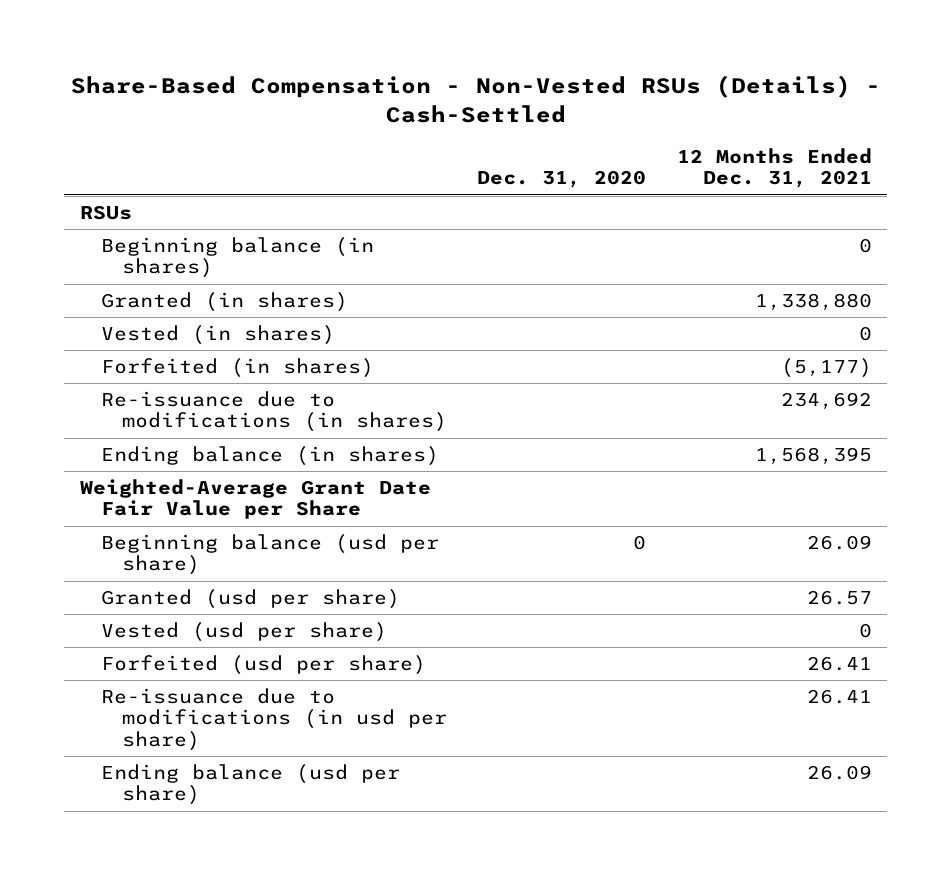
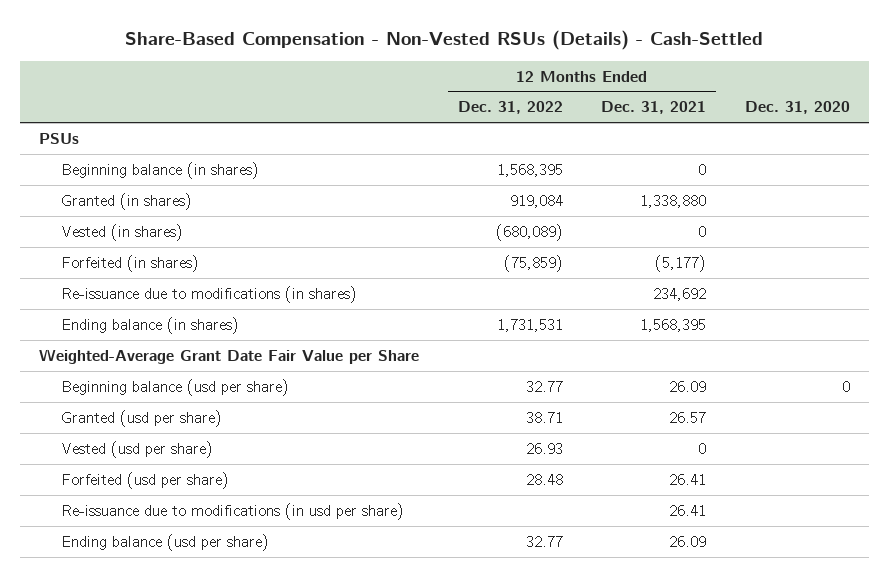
- | Dec. 31, 2020 | 12 Months Ended Dec. 31, 2021
+ | 12 Months Ended Dec. 31, 2022 | 12 Months Ended Dec. 31, 2021 | Dec. 31, 2020
- RSUs
+ PSUs

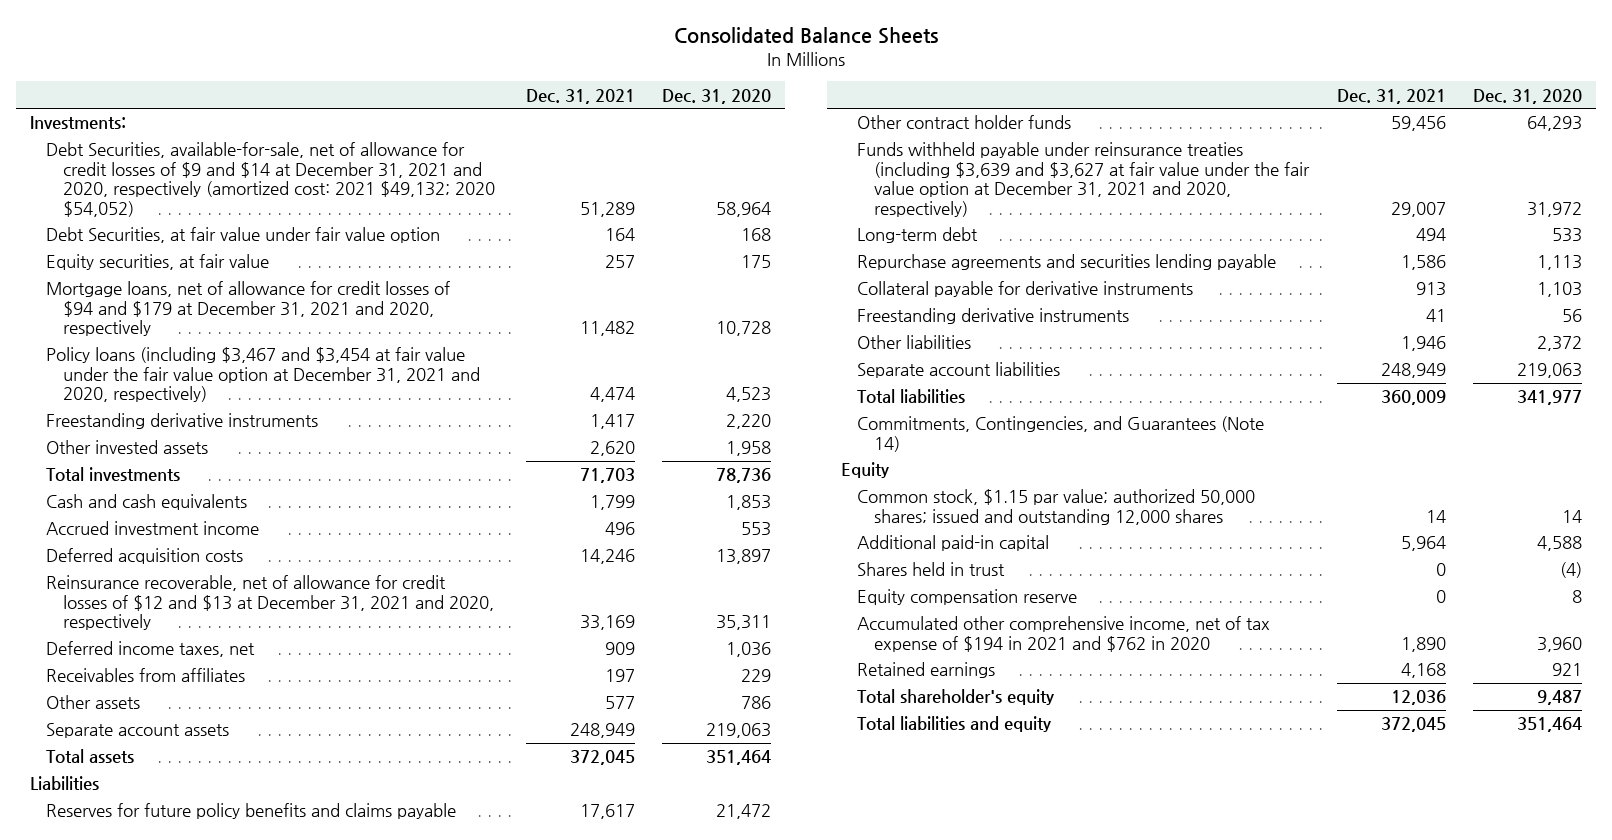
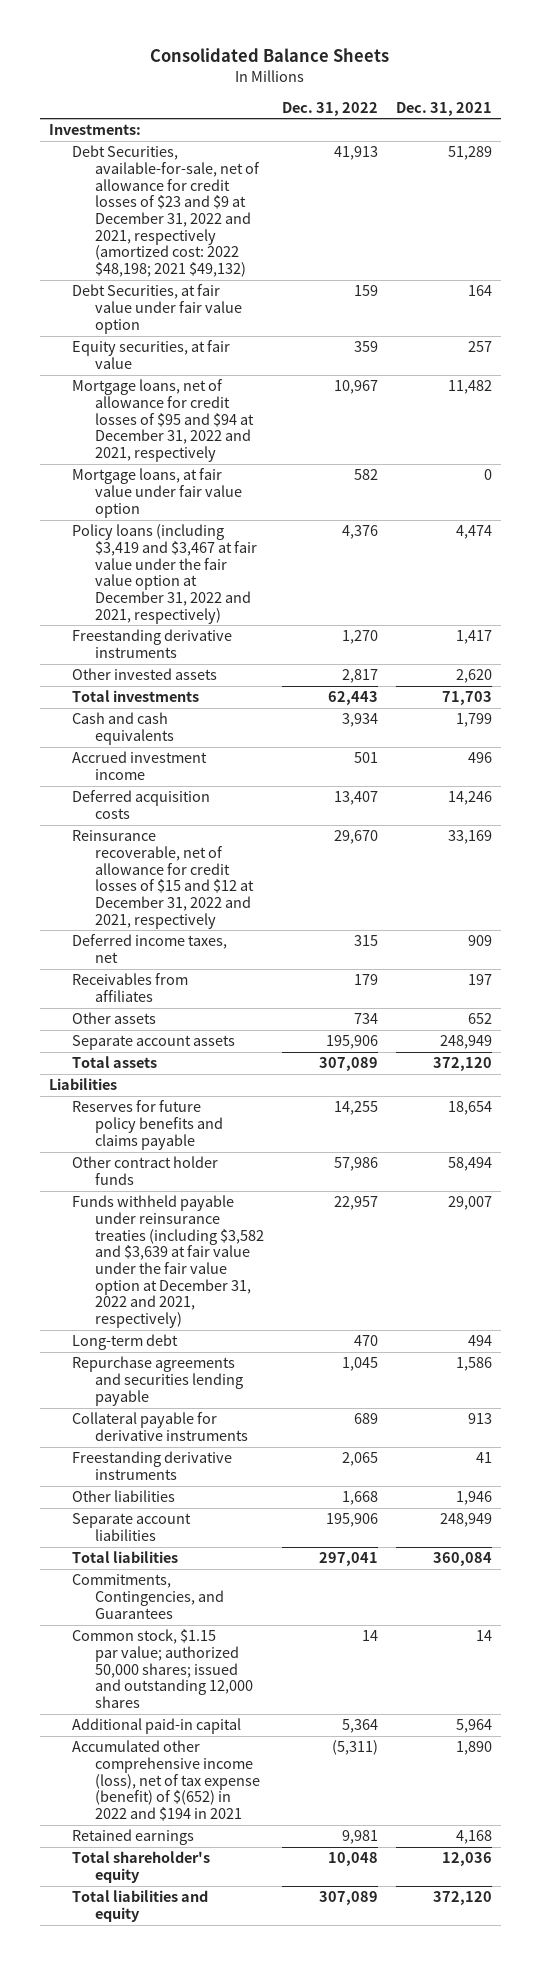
- | Dec. 31, 2021 | Dec. 31, 2020
+ | Dec. 31, 2022 | Dec. 31, 2021
- Debt Securities, available-for-sale, net of allowance for credit losses of $9 and $14 at December 31, 2021 and 2020, respectively (amortized cost: 2021 $49,132; 2020 $54,052) | 51,289 | 58,964
+ Debt Securities, available-for-sale, net of allowance for credit losses of $23 and $9 at December 31, 2022 and 2021, respectively (amortized cost: 2022 $48,198; 2021 $49,132) | 41,913 | 51,289
- Mortgage loans, net of allowance for credit losses of $94 and $179 at December 31, 2021 and 2020, respectively | 11,482 | 10,728
- Policy loans (including $3,467 and $3,454 at fair value under the fair value option at December 31, 2021 and 2020, respectively) | 4,474 | 4,523
+ Mortgage loans, net of allowance for credit losses of $95 and $94 at December 31, 2022 and 2021, respectively | 10,967 | 11,482
+ Mortgage loans, at fair value under fair value option | 582 | 0
+ Policy loans (including $3,419 and $3,467 at fair value under the fair value option at December 31, 2022 and 2021, respectively) | 4,376 | 4,474
- Reinsurance recoverable, net of allowance for credit losses of $12 and $13 at December 31, 2021 and 2020, respectively | 33,169 | 35,311
+ Reinsurance recoverable, net of allowance for credit losses of $15 and $12 at December 31, 2022 and 2021, respectively | 29,670 | 33,169
- Other assets | 577 | 786
+ Other assets | 734 | 652
- Total assets | 372,045 | 351,464
+ Total assets | 307,089 | 372,120
- Reserves for future policy benefits and claims payable | 17,617 | 21,472
- Other contract holder funds | 59,456 | 64,293
- Funds withheld payable under reinsurance treaties (including $3,639 and $3,627 at fair value under the fair value option at December 31, 2021 and 2020, respectively) | 29,007 | 31,972
+ Reserves for future policy benefits and claims payable | 14,255 | 18,654
+ Other contract holder funds | 57,986 | 58,494
+ Funds withheld payable under reinsurance treaties (including $3,582 and $3,639 at fair value under the fair value option at December 31, 2022 and 2021, respectively) | 22,957 | 29,007
- Total liabilities | 360,009 | 341,977
- Commitments, Contingencies, and Guarantees (Note 14)
- Equity
+ Total liabilities | 297,041 | 360,084
+ Commitments, Contingencies, and Guarantees
- Shares held in trust | 0 | (4)
- Equity compensation reserve | 0 | 8
- Accumulated other comprehensive income, net of tax expense of $194 in 2021 and $762 in 2020 | 1,890 | 3,960
+ Accumulated other comprehensive income (loss), net of tax expense (benefit) of $(652) in 2022 and $194 in 2021 | (5,311) | 1,890
- Total liabilities and equity | 372,045 | 351,464
+ Total liabilities and equity | 307,089 | 372,120

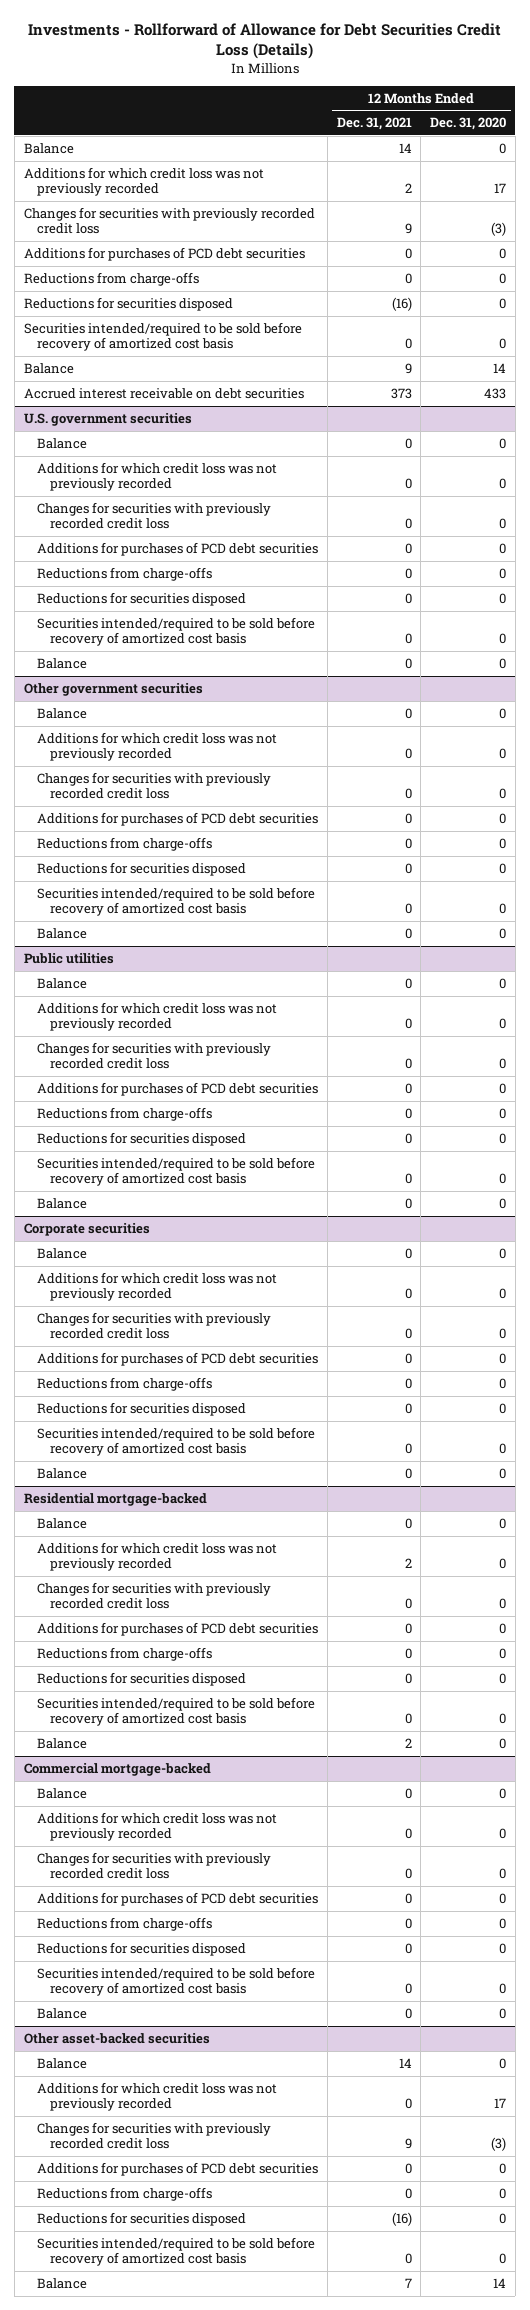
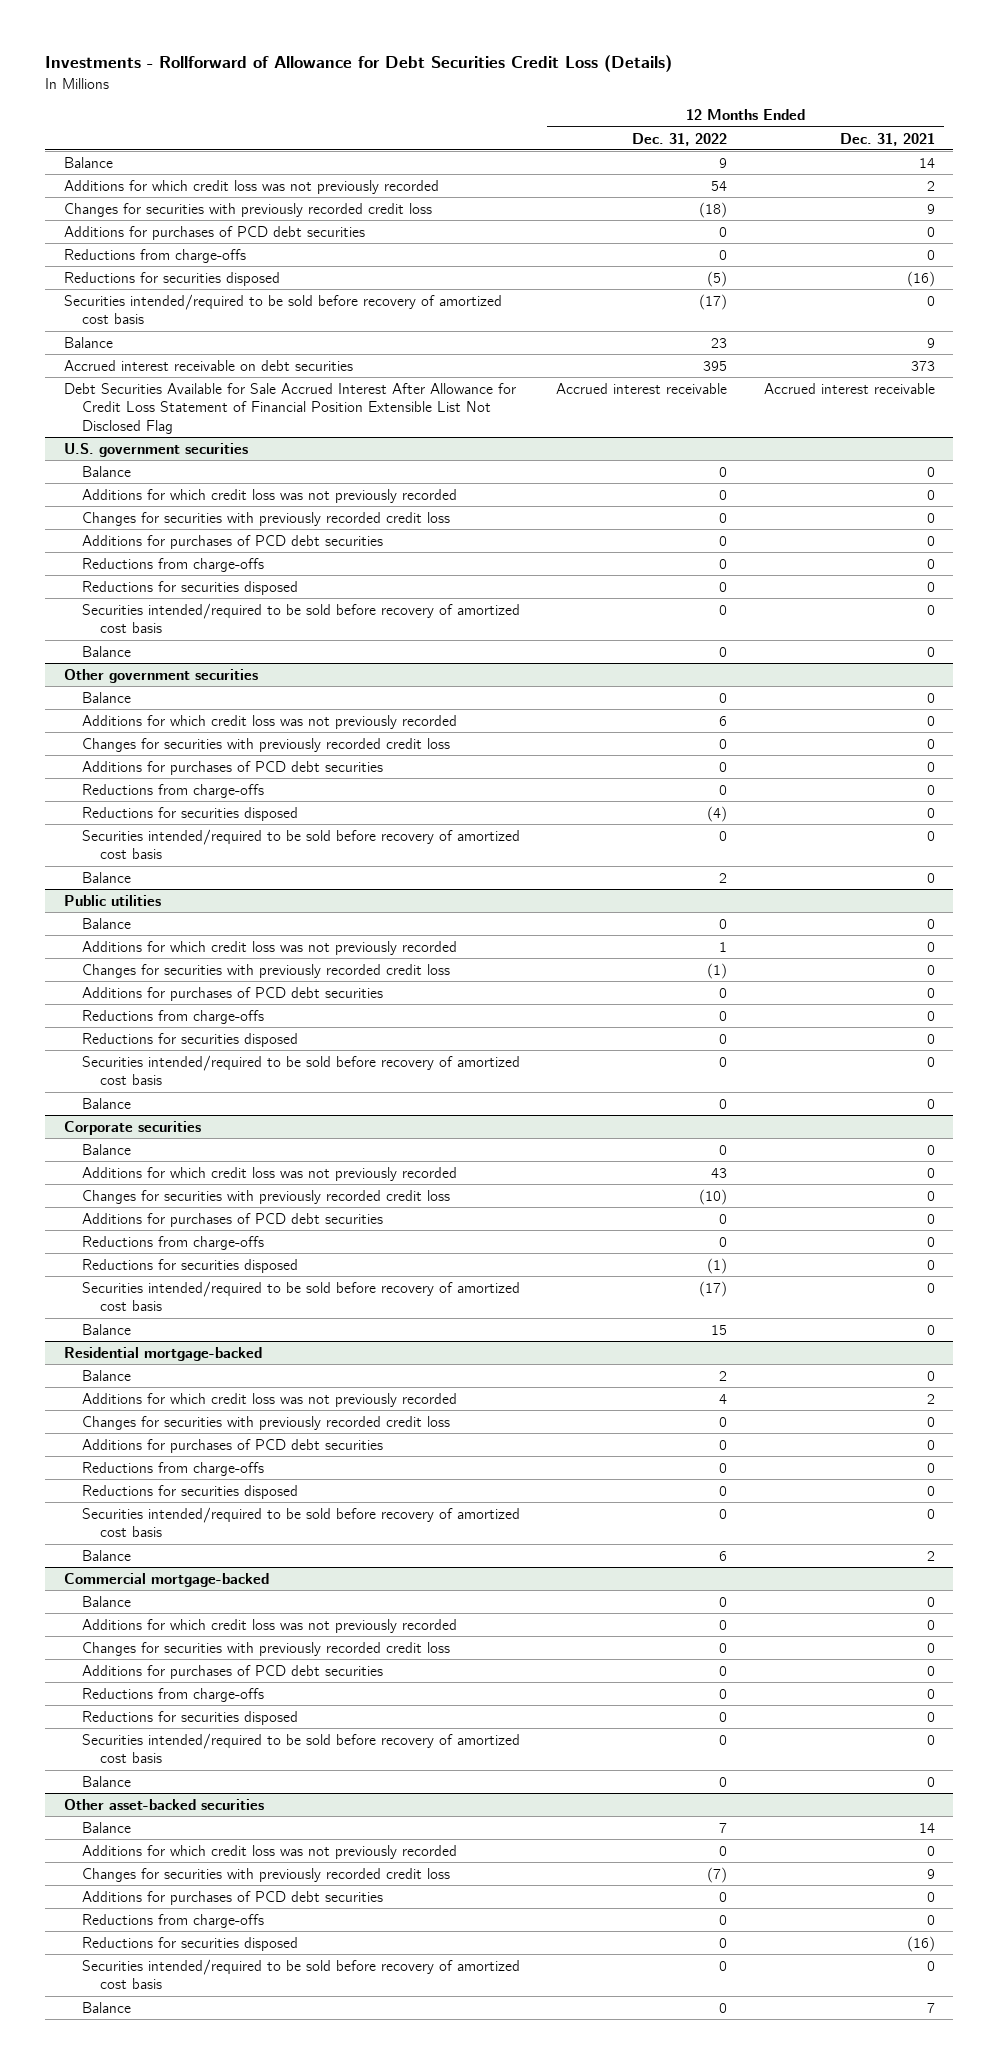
- | 12 Months Ended Dec. 31, 2021 | 12 Months Ended Dec. 31, 2020
+ | 12 Months Ended Dec. 31, 2022 | 12 Months Ended Dec. 31, 2021
+ Debt Securities Available for Sale Accrued Interest After Allowance for Credit Loss Statement of Financial Position Extensible List Not Disclosed Flag | Accrued interest receivable | Accrued interest receivable

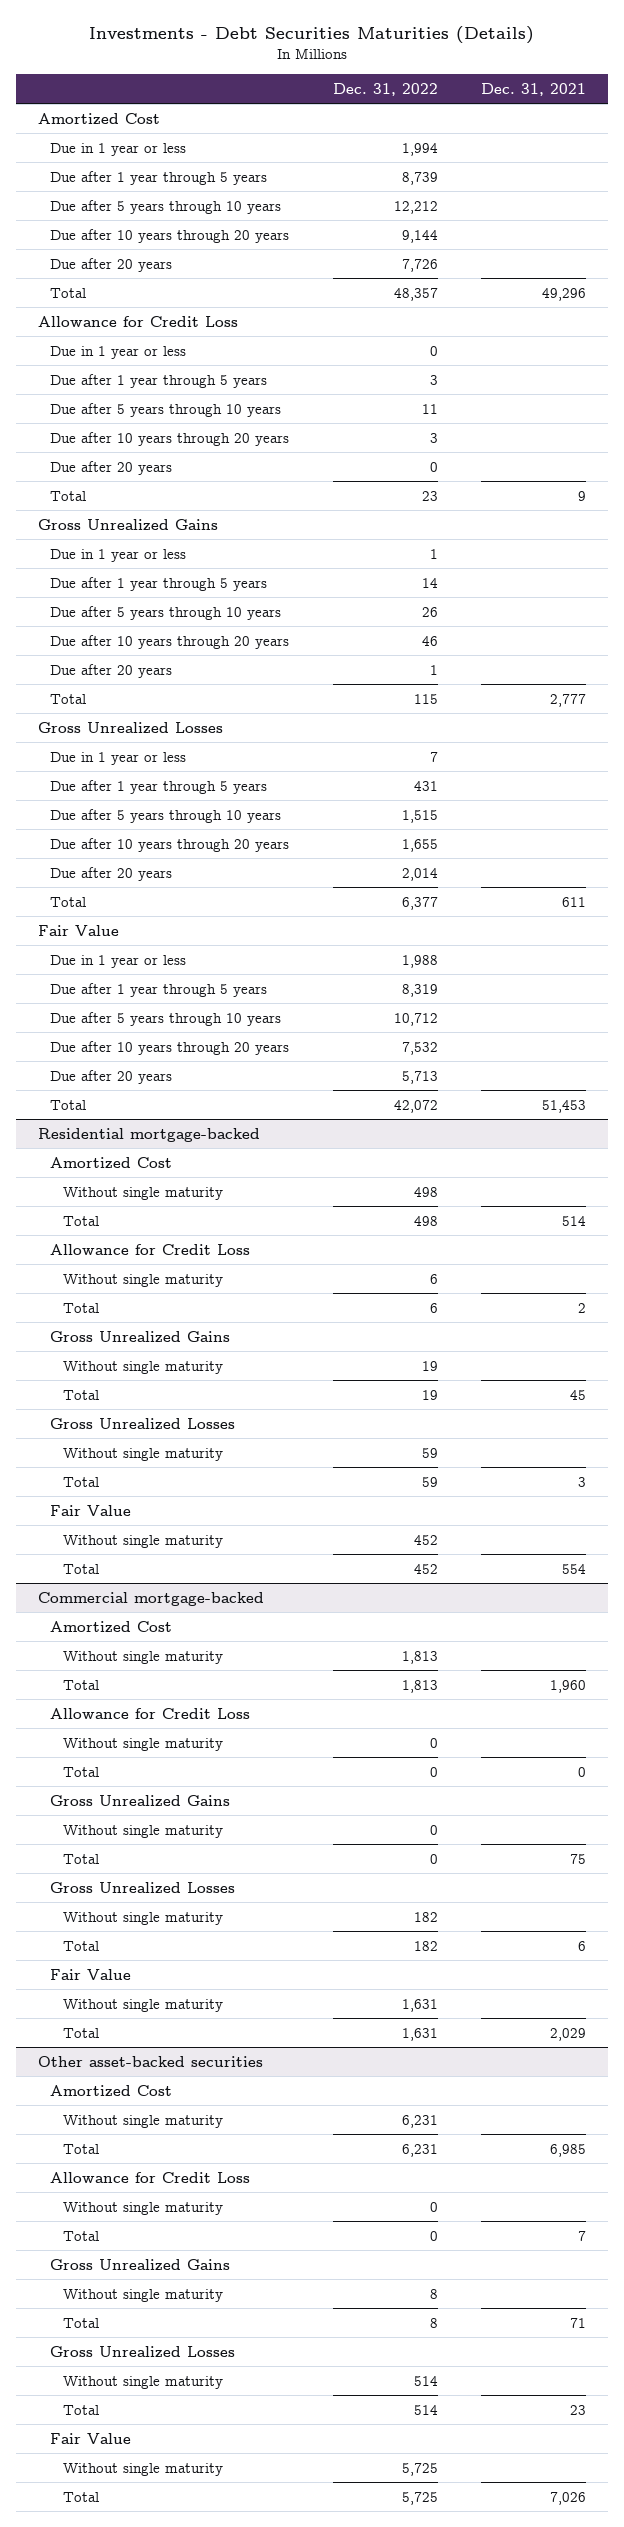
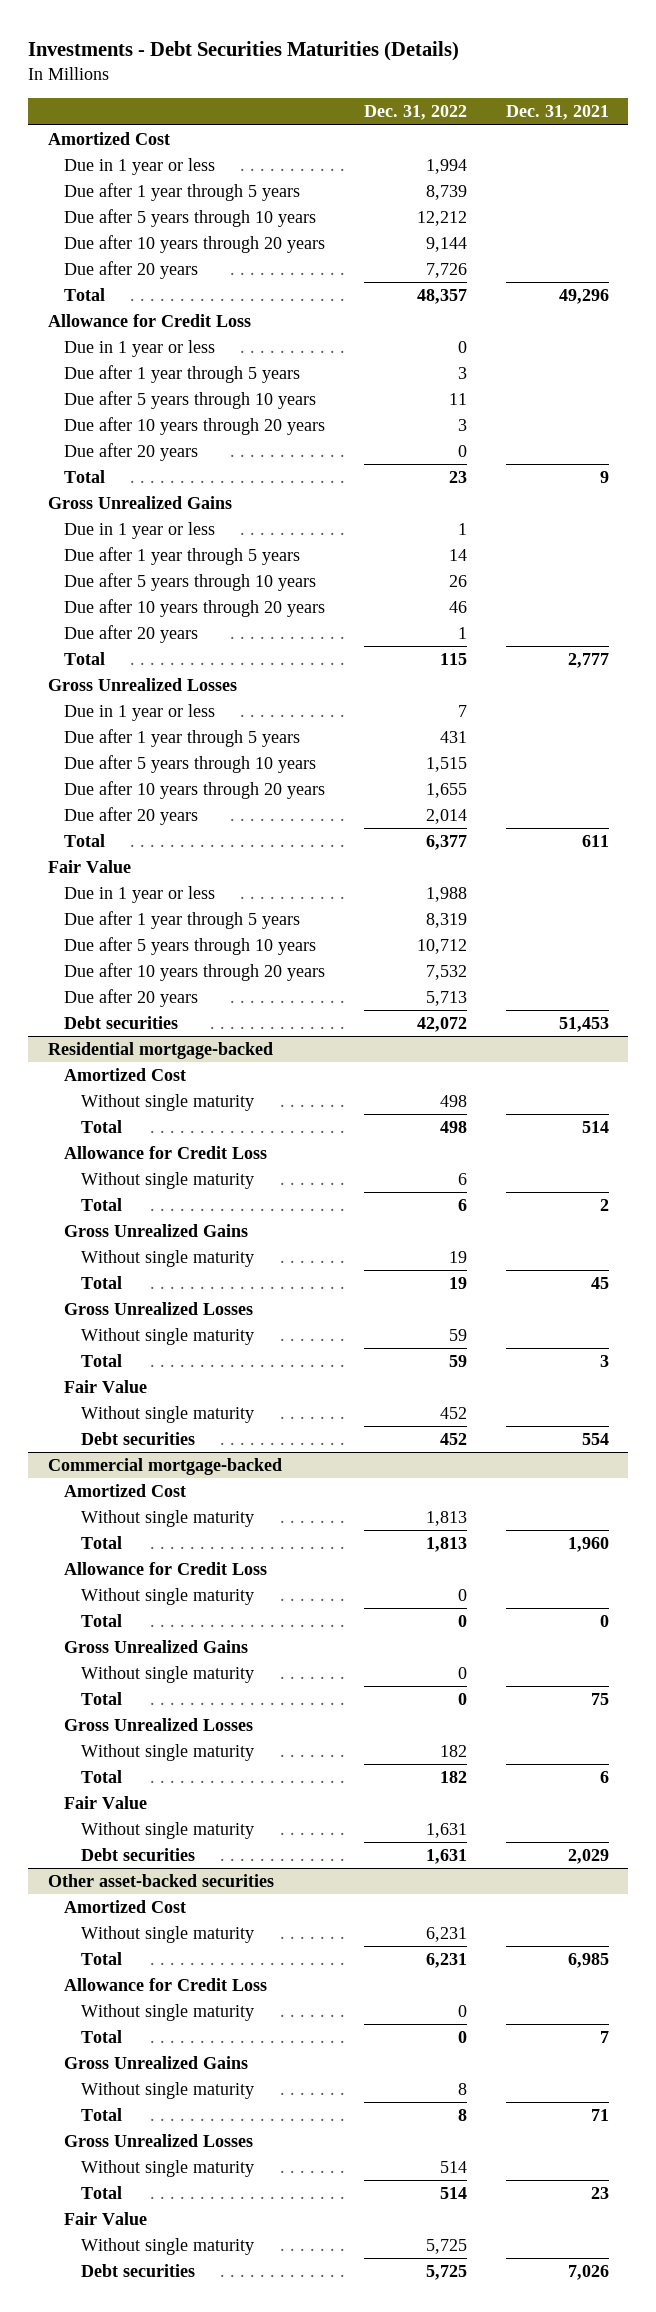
- Total | 42,072 | 51,453
+ Debt securities | 42,072 | 51,453
@ Residential mortgage-backed
- Total | 452 | 554
+ Debt securities | 452 | 554
@ Commercial mortgage-backed
- Total | 1,631 | 2,029
+ Debt securities | 1,631 | 2,029
@ Other asset-backed securities
- Total | 5,725 | 7,026
+ Debt securities | 5,725 | 7,026

